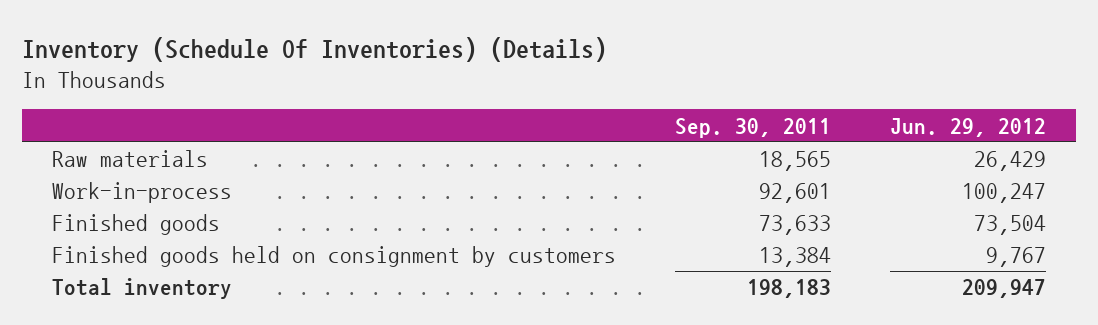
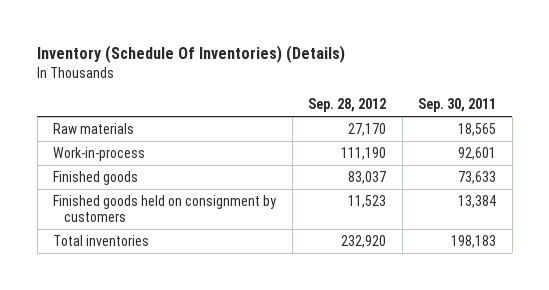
- | Sep. 30, 2011 | Jun. 29, 2012
+ | Sep. 28, 2012 | Sep. 30, 2011
- Total inventory | 198,183 | 209,947
+ Total inventories | 232,920 | 198,183

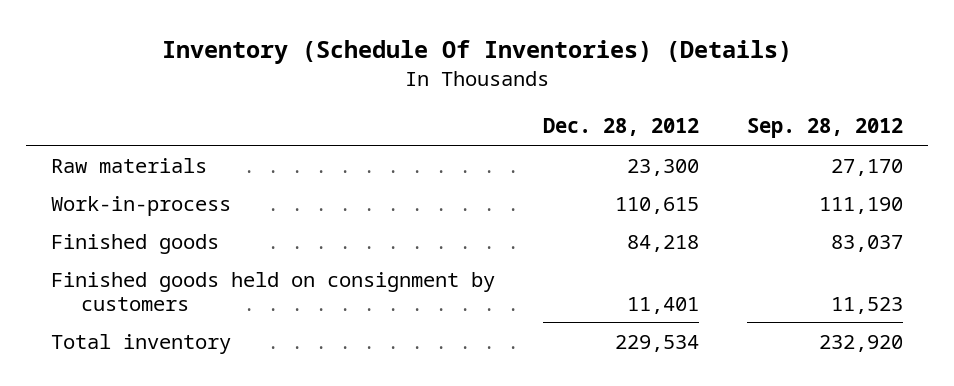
- | Sep. 28, 2012 | Sep. 30, 2011
+ | Dec. 28, 2012 | Sep. 28, 2012
- Total inventories | 232,920 | 198,183
+ Total inventory | 229,534 | 232,920

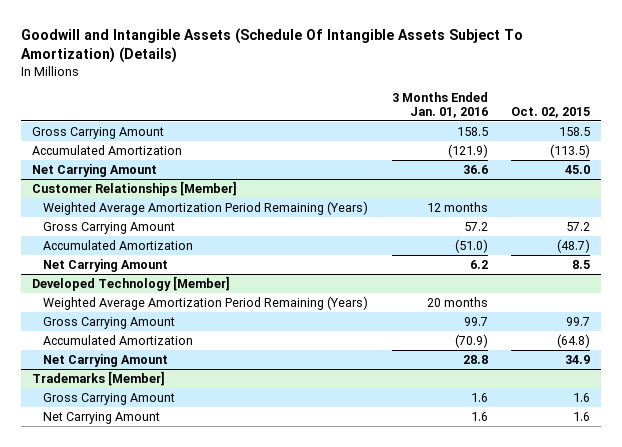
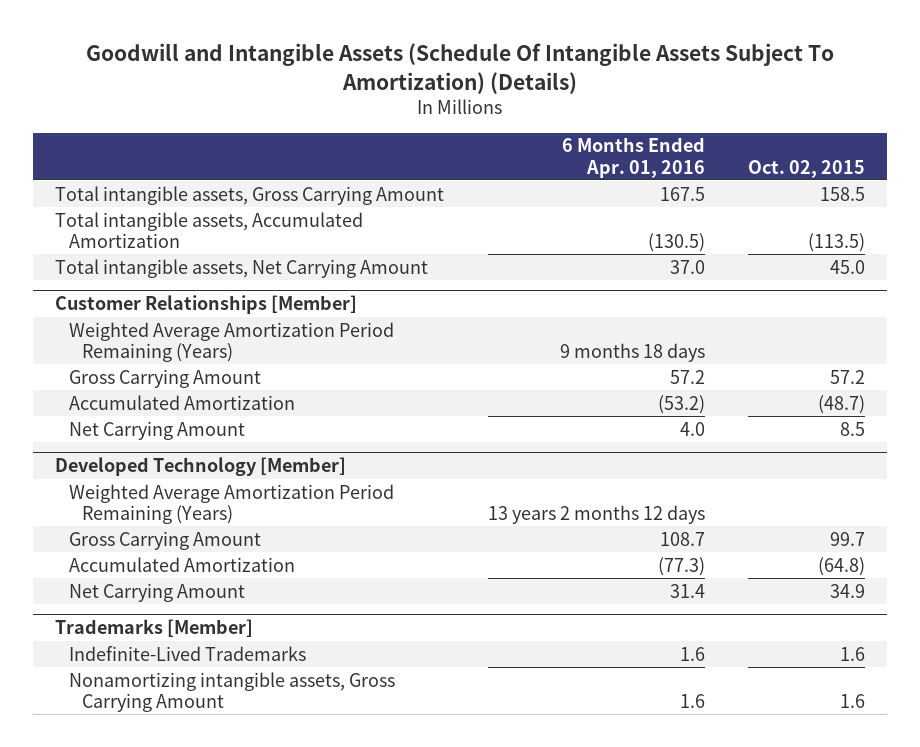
- | 3 Months Ended Jan. 01, 2016 | Oct. 02, 2015
+ | 6 Months Ended Apr. 01, 2016 | Oct. 02, 2015
- Gross Carrying Amount | 158.5 | 158.5
- Accumulated Amortization | (121.9) | (113.5)
- Net Carrying Amount | 36.6 | 45.0
+ Total intangible assets, Gross Carrying Amount | 167.5 | 158.5
+ Total intangible assets, Accumulated Amortization | (130.5) | (113.5)
+ Total intangible assets, Net Carrying Amount | 37.0 | 45.0
@ Trademarks [Member]
- Gross Carrying Amount | 1.6 | 1.6
- Net Carrying Amount | 1.6 | 1.6
+ Indefinite-Lived Trademarks | 1.6 | 1.6
+ Nonamortizing intangible assets, Gross Carrying Amount | 1.6 | 1.6

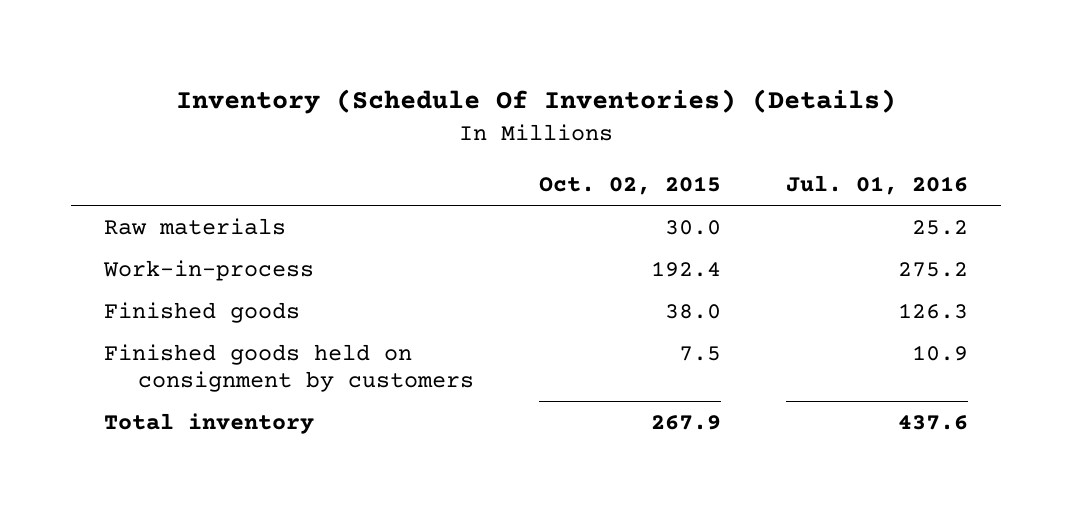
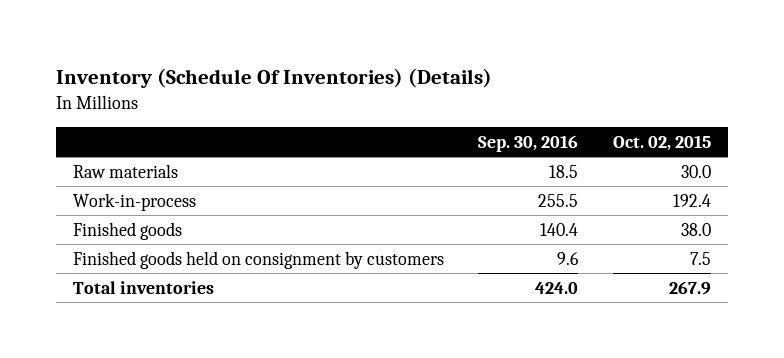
- | Oct. 02, 2015 | Jul. 01, 2016
+ | Sep. 30, 2016 | Oct. 02, 2015
- Total inventory | 267.9 | 437.6
+ Total inventories | 424.0 | 267.9

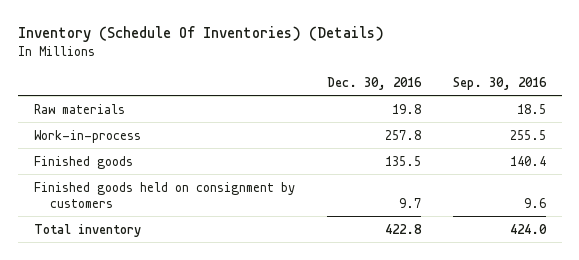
- | Sep. 30, 2016 | Oct. 02, 2015
+ | Dec. 30, 2016 | Sep. 30, 2016
- Total inventories | 424.0 | 267.9
+ Total inventory | 422.8 | 424.0

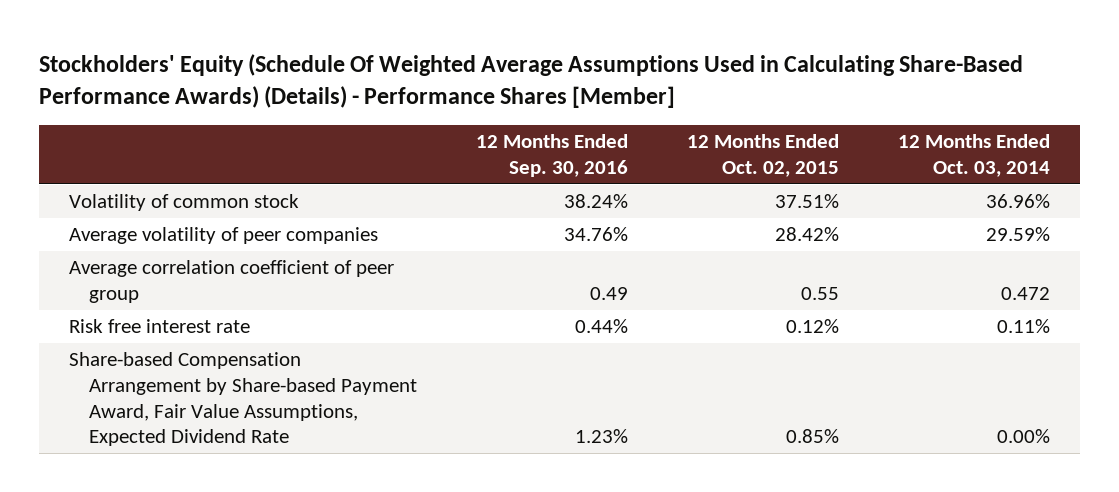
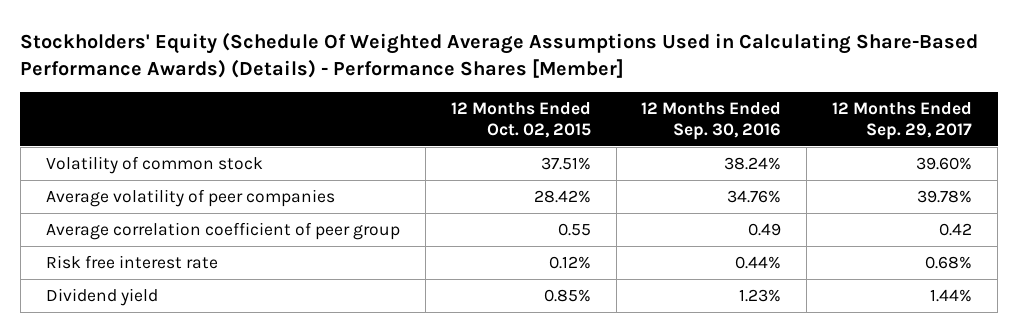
- | 12 Months Ended Sep. 30, 2016 | 12 Months Ended Oct. 02, 2015 | 12 Months Ended Oct. 03, 2014
+ | 12 Months Ended Oct. 02, 2015 | 12 Months Ended Sep. 30, 2016 | 12 Months Ended Sep. 29, 2017
- Share-based Compensation Arrangement by Share-based Payment Award, Fair Value Assumptions, Expected Dividend Rate | 1.23% | 0.85% | 0.00%
+ Dividend yield | 0.85% | 1.23% | 1.44%

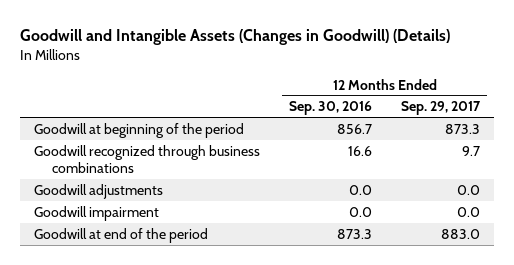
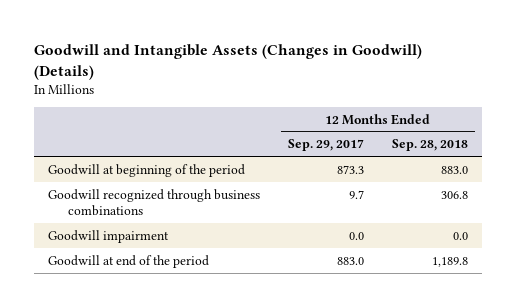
- | 12 Months Ended Sep. 30, 2016 | 12 Months Ended Sep. 29, 2017
+ | 12 Months Ended Sep. 29, 2017 | 12 Months Ended Sep. 28, 2018
- Goodwill adjustments | 0.0 | 0.0

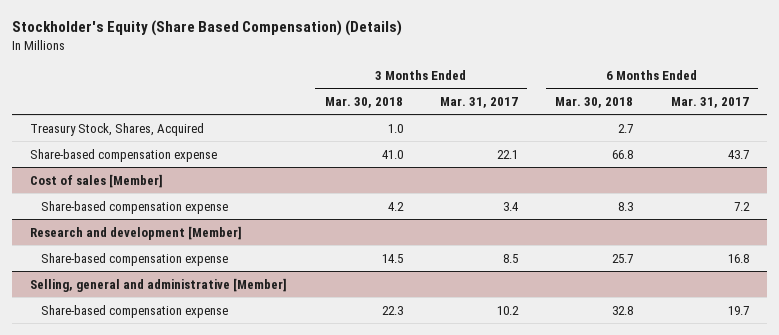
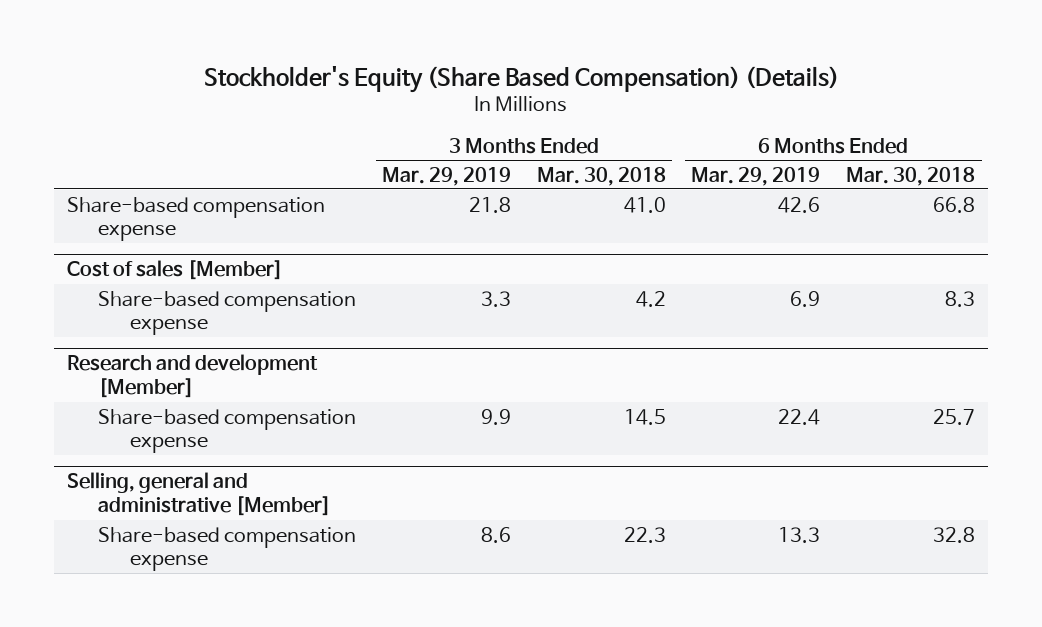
- | 3 Months Ended Mar. 30, 2018 | 3 Months Ended Mar. 31, 2017 | 6 Months Ended Mar. 30, 2018 | 6 Months Ended Mar. 31, 2017
+ | 3 Months Ended Mar. 29, 2019 | 3 Months Ended Mar. 30, 2018 | 6 Months Ended Mar. 29, 2019 | 6 Months Ended Mar. 30, 2018
- Treasury Stock, Shares, Acquired | 1.0 | | 2.7 |

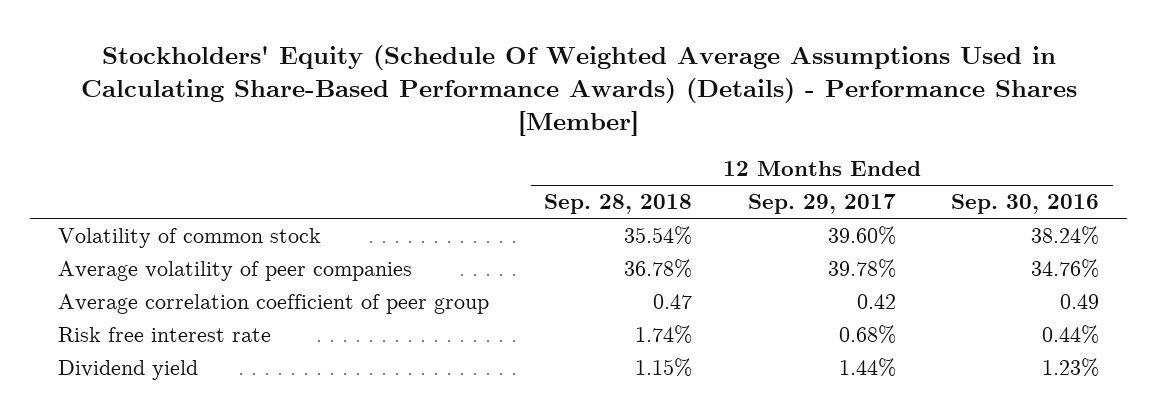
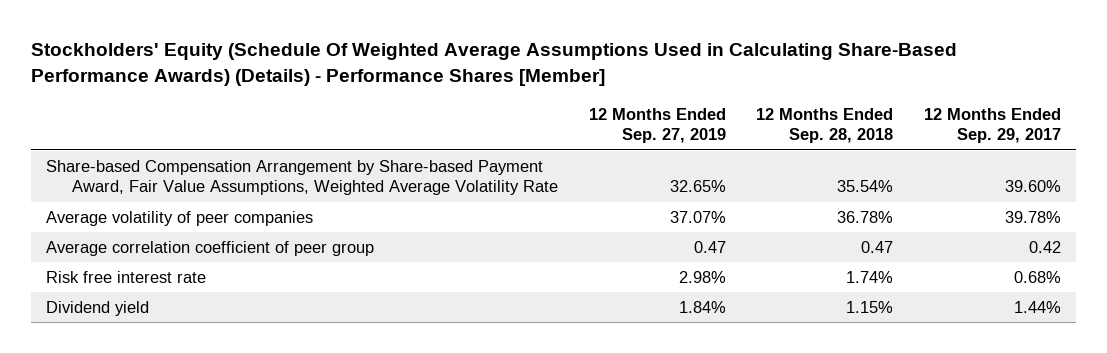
- | 12 Months Ended Sep. 28, 2018 | 12 Months Ended Sep. 29, 2017 | 12 Months Ended Sep. 30, 2016
+ | 12 Months Ended Sep. 27, 2019 | 12 Months Ended Sep. 28, 2018 | 12 Months Ended Sep. 29, 2017
- Volatility of common stock | 35.54% | 39.60% | 38.24%
+ Share-based Compensation Arrangement by Share-based Payment Award, Fair Value Assumptions, Weighted Average Volatility Rate | 32.65% | 35.54% | 39.60%

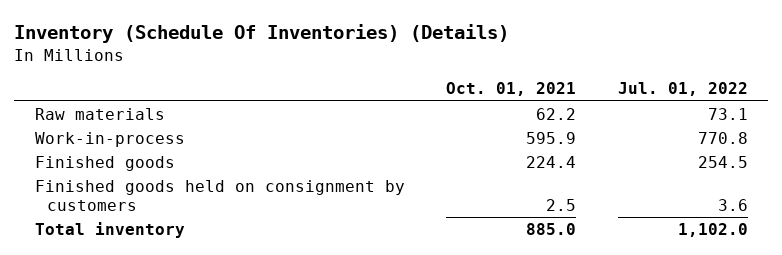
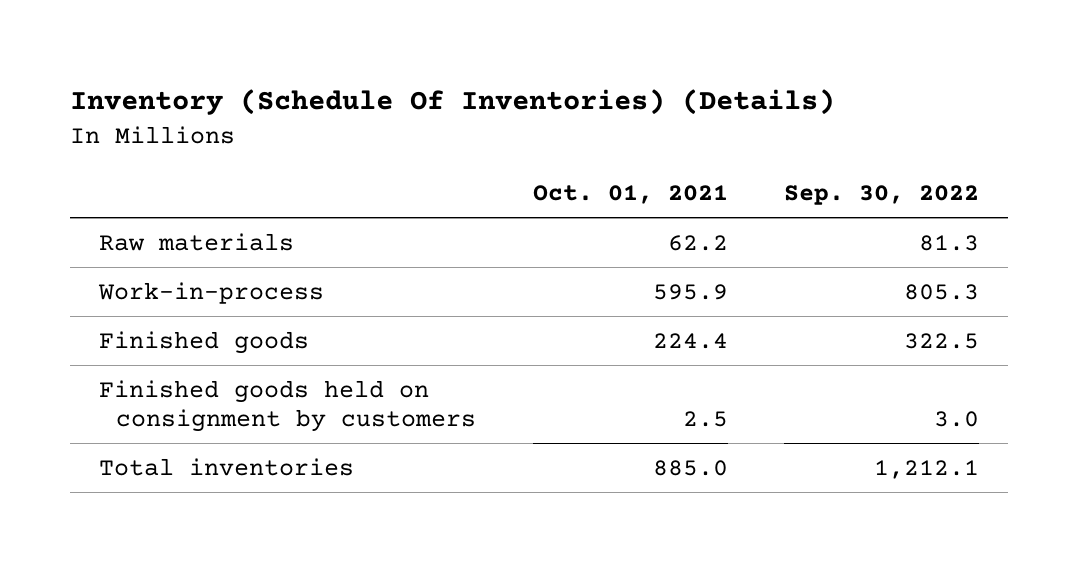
- | Oct. 01, 2021 | Jul. 01, 2022
+ | Oct. 01, 2021 | Sep. 30, 2022
- Total inventory | 885.0 | 1,102.0
+ Total inventories | 885.0 | 1,212.1

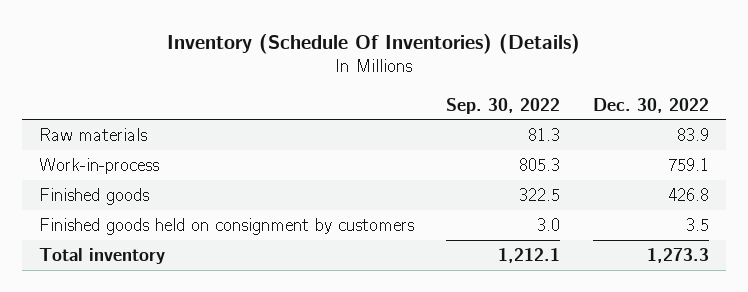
- | Oct. 01, 2021 | Sep. 30, 2022
+ | Sep. 30, 2022 | Dec. 30, 2022
- Total inventories | 885.0 | 1,212.1
+ Total inventory | 1,212.1 | 1,273.3

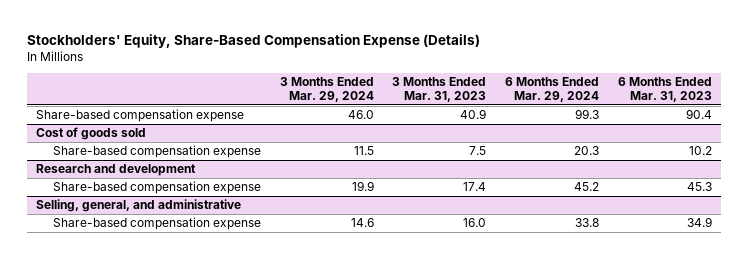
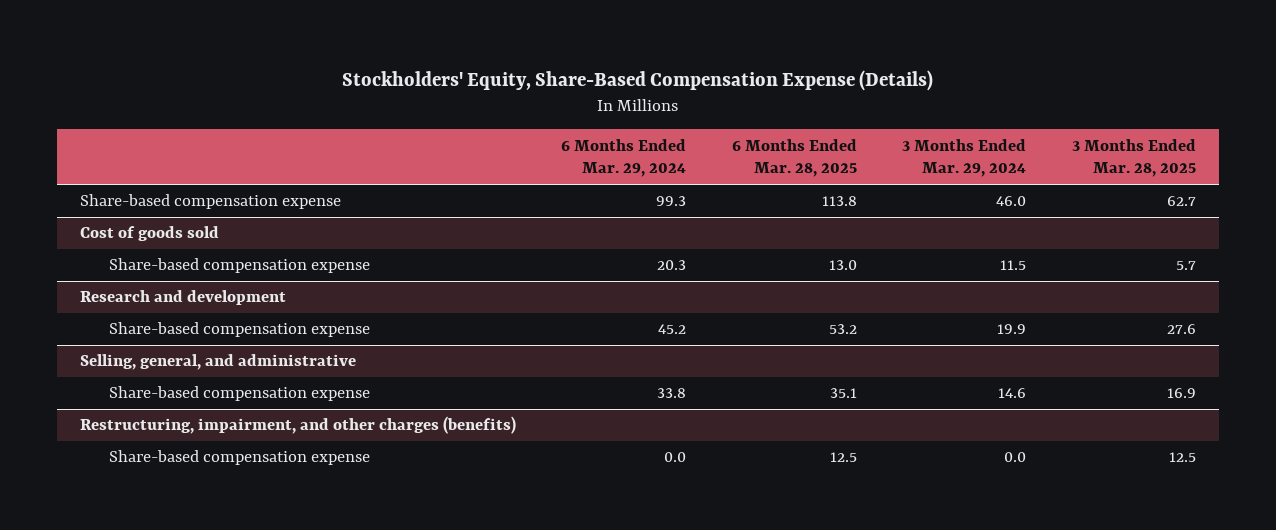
- | 3 Months Ended Mar. 29, 2024 | 3 Months Ended Mar. 31, 2023 | 6 Months Ended Mar. 29, 2024 | 6 Months Ended Mar. 31, 2023
+ | 6 Months Ended Mar. 29, 2024 | 6 Months Ended Mar. 28, 2025 | 3 Months Ended Mar. 29, 2024 | 3 Months Ended Mar. 28, 2025
+ Restructuring, impairment, and other charges (benefits)
+ Share-based compensation expense | 0.0 | 12.5 | 0.0 | 12.5

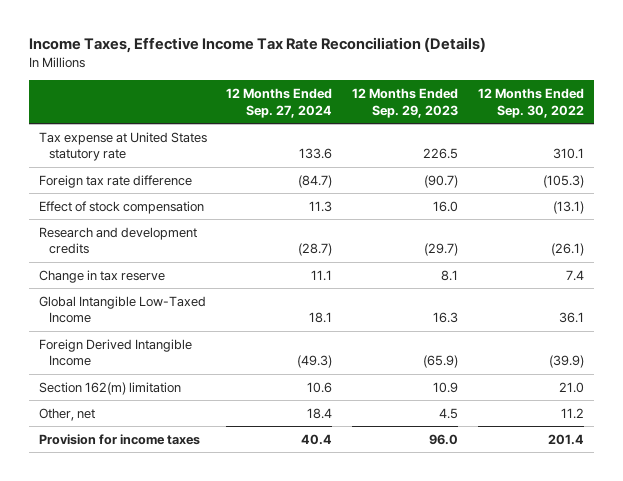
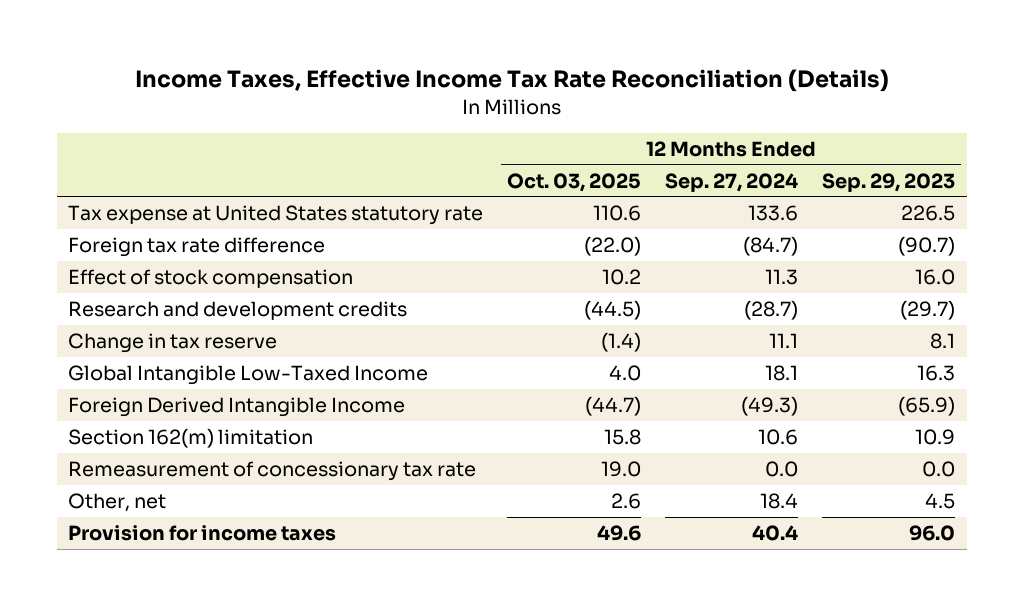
- | 12 Months Ended Sep. 27, 2024 | 12 Months Ended Sep. 29, 2023 | 12 Months Ended Sep. 30, 2022
+ | 12 Months Ended Oct. 03, 2025 | 12 Months Ended Sep. 27, 2024 | 12 Months Ended Sep. 29, 2023
+ Remeasurement of concessionary tax rate | 19.0 | 0.0 | 0.0

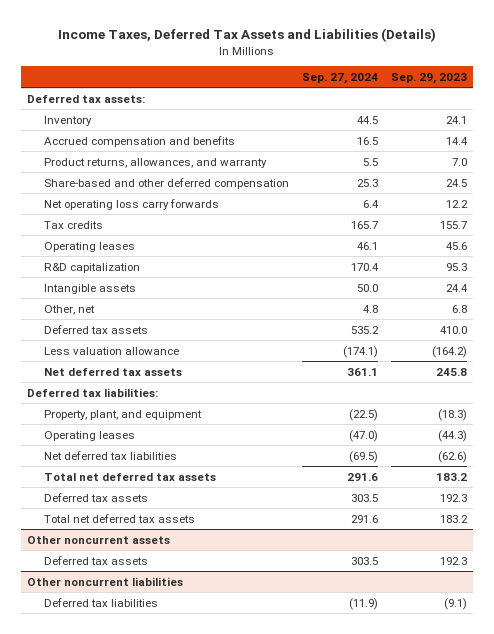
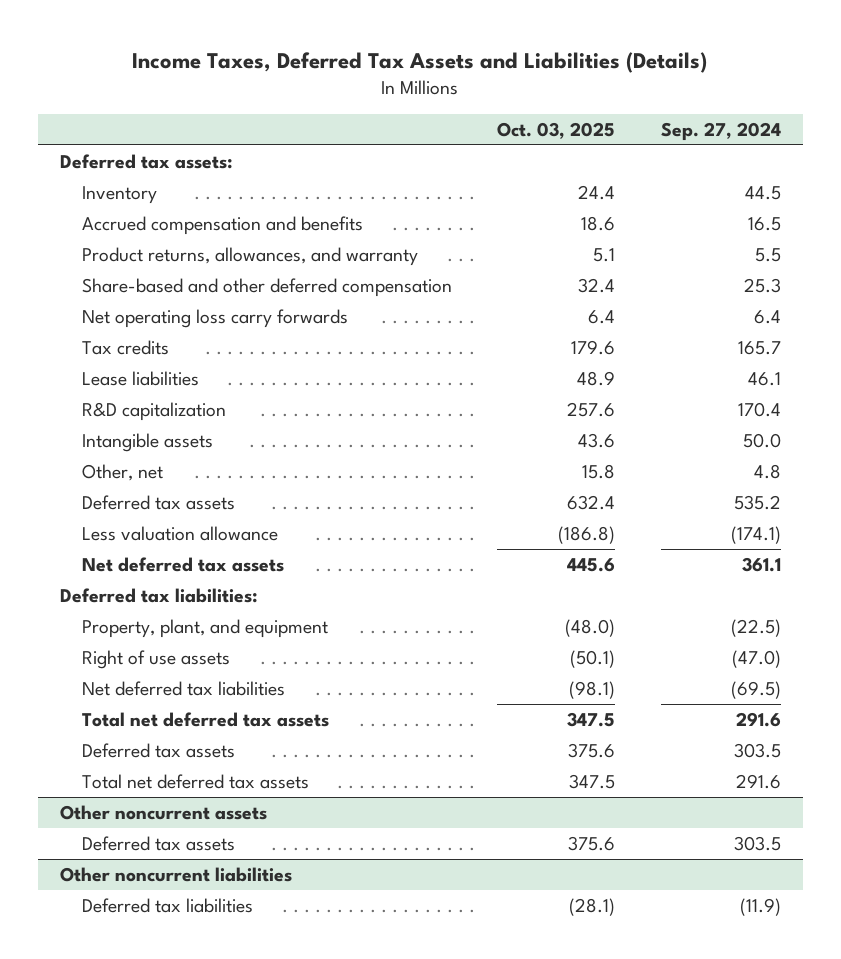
- | Sep. 27, 2024 | Sep. 29, 2023
+ | Oct. 03, 2025 | Sep. 27, 2024
- Operating leases | 46.1 | 45.6
+ Lease liabilities | 48.9 | 46.1
- Operating leases | (47.0) | (44.3)
+ Right of use assets | (50.1) | (47.0)

